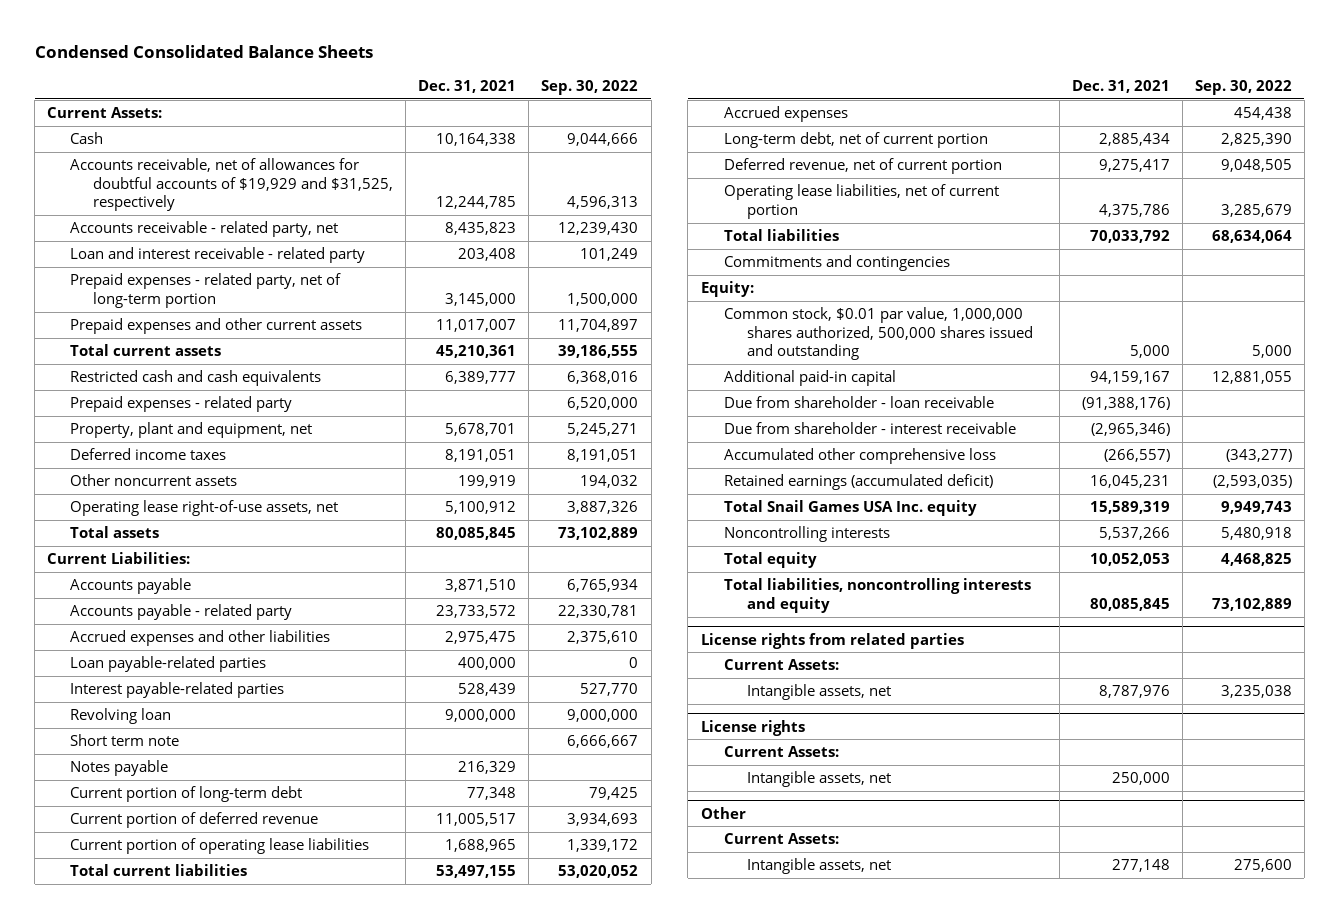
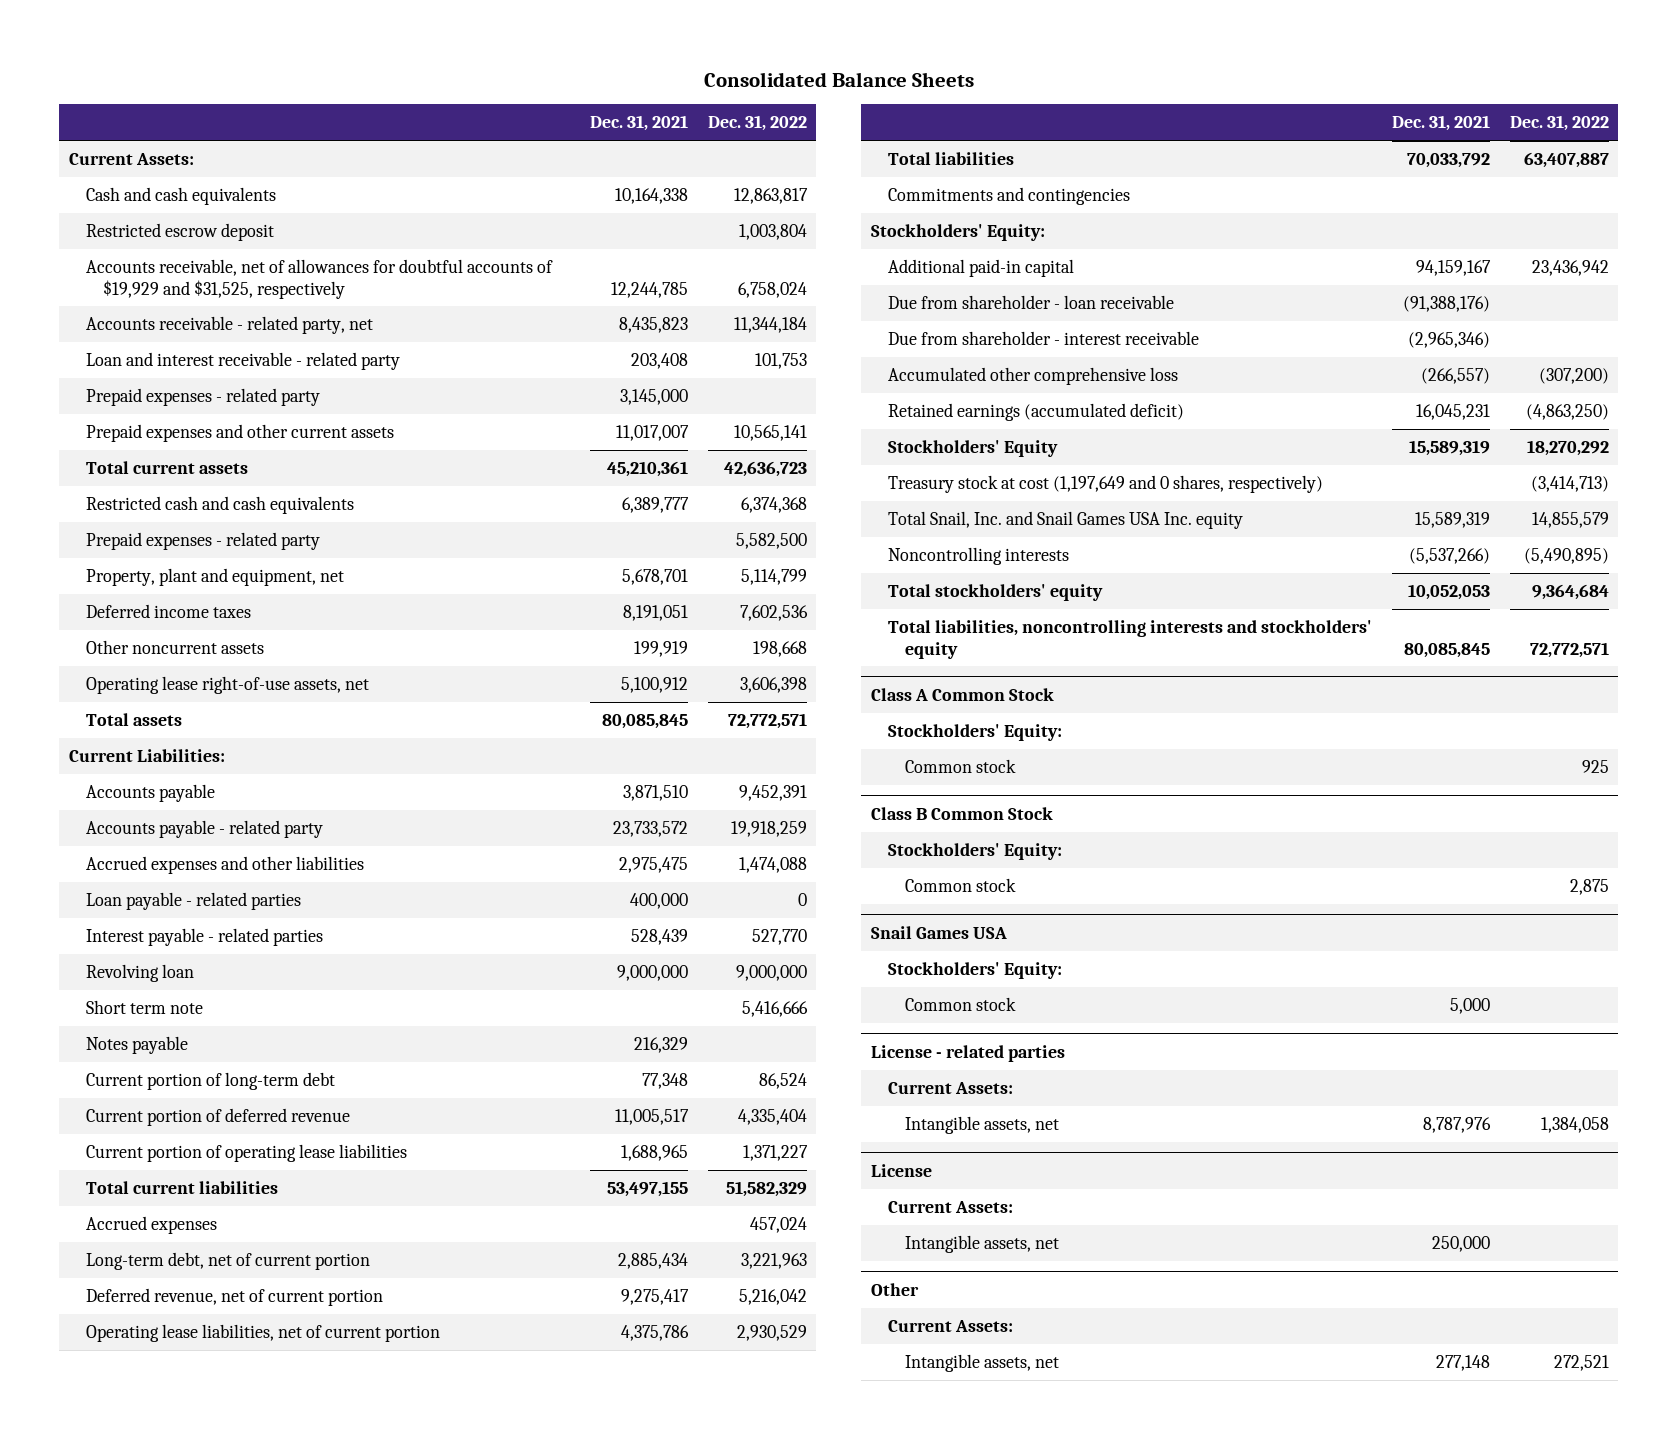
- Condensed Consolidated Balance Sheets
+ Consolidated Balance Sheets
- | Dec. 31, 2021 | Sep. 30, 2022
+ | Dec. 31, 2021 | Dec. 31, 2022
- Cash | 10,164,338 | 9,044,666
+ Cash and cash equivalents | 10,164,338 | 12,863,817
+ Restricted escrow deposit | | 1,003,804
- Prepaid expenses - related party, net of long-term portion | 3,145,000 | 1,500,000
+ Prepaid expenses - related party | 3,145,000 |
- Loan payable-related parties | 400,000 | 0
- Interest payable-related parties | 528,439 | 527,770
+ Loan payable - related parties | 400,000 | 0
+ Interest payable - related parties | 528,439 | 527,770
- Equity:
- Common stock, $0.01 par value, 1,000,000 shares authorized, 500,000 shares issued and outstanding | 5,000 | 5,000
+ Stockholders' Equity:
- Total Snail Games USA Inc. equity | 15,589,319 | 9,949,743
- Noncontrolling interests | 5,537,266 | 5,480,918
- Total equity | 10,052,053 | 4,468,825
- Total liabilities, noncontrolling interests and equity | 80,085,845 | 73,102,889
- License rights from related parties
+ Stockholders' Equity | 15,589,319 | 18,270,292
+ Treasury stock at cost (1,197,649 and 0 shares, respectively) | | (3,414,713)
+ Total Snail, Inc. and Snail Games USA Inc. equity | 15,589,319 | 14,855,579
+ Noncontrolling interests | (5,537,266) | (5,490,895)
+ Total stockholders' equity | 10,052,053 | 9,364,684
+ Total liabilities, noncontrolling interests and stockholders' equity | 80,085,845 | 72,772,571
+ Class A Common Stock
+ Stockholders' Equity:
+ Common stock | | 925
+ Class B Common Stock
+ Stockholders' Equity:
+ Common stock | | 2,875
+ Snail Games USA
+ Stockholders' Equity:
+ Common stock | 5,000 |
+ License - related parties
- License rights
+ License

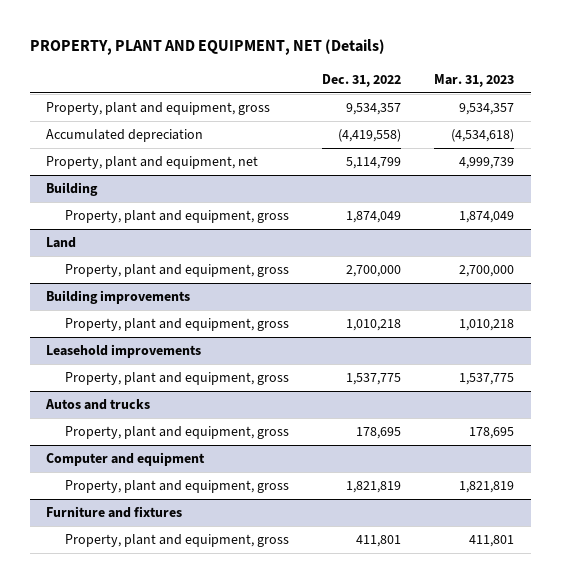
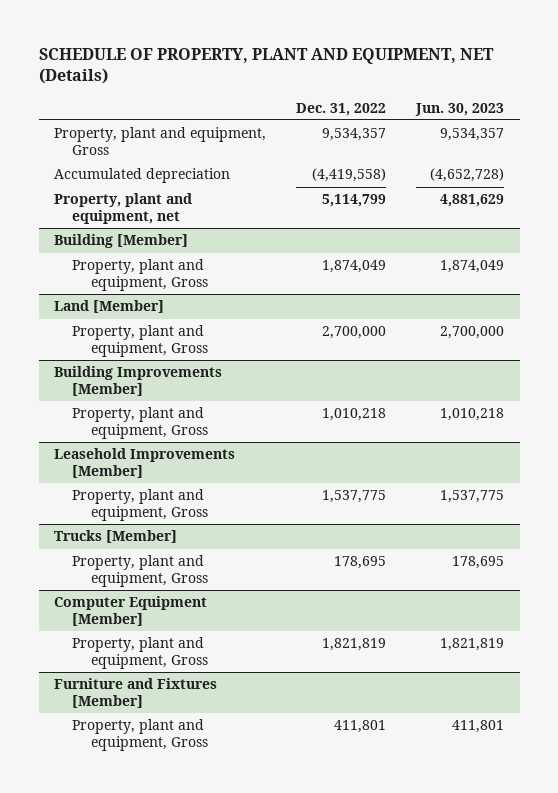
- PROPERTY, PLANT AND EQUIPMENT, NET (Details)
+ SCHEDULE OF PROPERTY, PLANT AND EQUIPMENT, NET (Details)
- | Dec. 31, 2022 | Mar. 31, 2023
+ | Dec. 31, 2022 | Jun. 30, 2023
- Property, plant and equipment, gross | 9,534,357 | 9,534,357
+ Property, plant and equipment, Gross | 9,534,357 | 9,534,357
- Building
- Property, plant and equipment, gross | 1,874,049 | 1,874,049
- Land
- Property, plant and equipment, gross | 2,700,000 | 2,700,000
- Building improvements
- Property, plant and equipment, gross | 1,010,218 | 1,010,218
- Leasehold improvements
- Property, plant and equipment, gross | 1,537,775 | 1,537,775
- Autos and trucks
- Property, plant and equipment, gross | 178,695 | 178,695
- Computer and equipment
- Property, plant and equipment, gross | 1,821,819 | 1,821,819
- Furniture and fixtures
- Property, plant and equipment, gross | 411,801 | 411,801
+ Building [Member]
+ Property, plant and equipment, Gross | 1,874,049 | 1,874,049
+ Land [Member]
+ Property, plant and equipment, Gross | 2,700,000 | 2,700,000
+ Building Improvements [Member]
+ Property, plant and equipment, Gross | 1,010,218 | 1,010,218
+ Leasehold Improvements [Member]
+ Property, plant and equipment, Gross | 1,537,775 | 1,537,775
+ Trucks [Member]
+ Property, plant and equipment, Gross | 178,695 | 178,695
+ Computer Equipment [Member]
+ Property, plant and equipment, Gross | 1,821,819 | 1,821,819
+ Furniture and Fixtures [Member]
+ Property, plant and equipment, Gross | 411,801 | 411,801

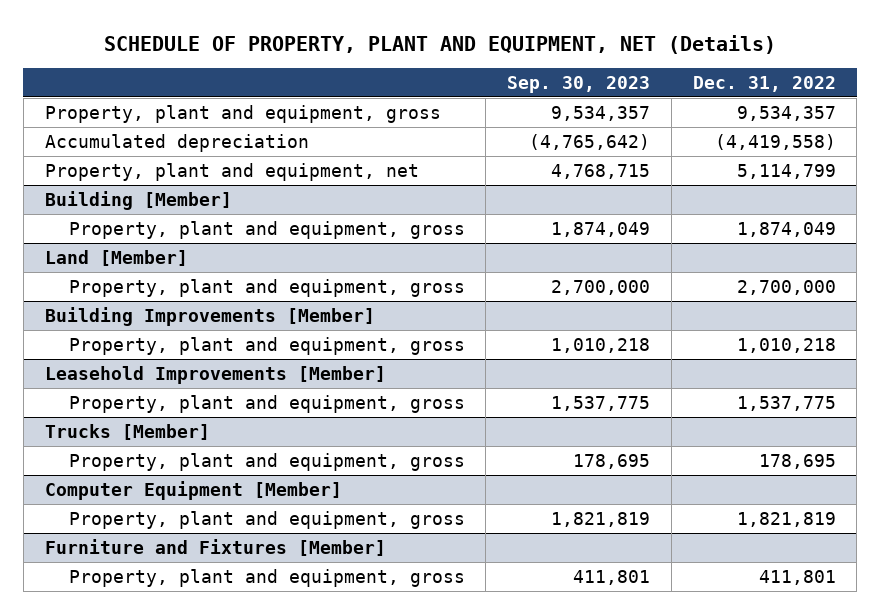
- | Dec. 31, 2022 | Jun. 30, 2023
+ | Sep. 30, 2023 | Dec. 31, 2022
- Property, plant and equipment, Gross | 9,534,357 | 9,534,357
+ Property, plant and equipment, gross | 9,534,357 | 9,534,357
@ Building [Member]
- Property, plant and equipment, Gross | 1,874,049 | 1,874,049
+ Property, plant and equipment, gross | 1,874,049 | 1,874,049
@ Land [Member]
- Property, plant and equipment, Gross | 2,700,000 | 2,700,000
+ Property, plant and equipment, gross | 2,700,000 | 2,700,000
@ Building Improvements [Member]
- Property, plant and equipment, Gross | 1,010,218 | 1,010,218
+ Property, plant and equipment, gross | 1,010,218 | 1,010,218
@ Leasehold Improvements [Member]
- Property, plant and equipment, Gross | 1,537,775 | 1,537,775
+ Property, plant and equipment, gross | 1,537,775 | 1,537,775
@ Trucks [Member]
- Property, plant and equipment, Gross | 178,695 | 178,695
+ Property, plant and equipment, gross | 178,695 | 178,695
@ Computer Equipment [Member]
- Property, plant and equipment, Gross | 1,821,819 | 1,821,819
+ Property, plant and equipment, gross | 1,821,819 | 1,821,819
@ Furniture and Fixtures [Member]
- Property, plant and equipment, Gross | 411,801 | 411,801
+ Property, plant and equipment, gross | 411,801 | 411,801

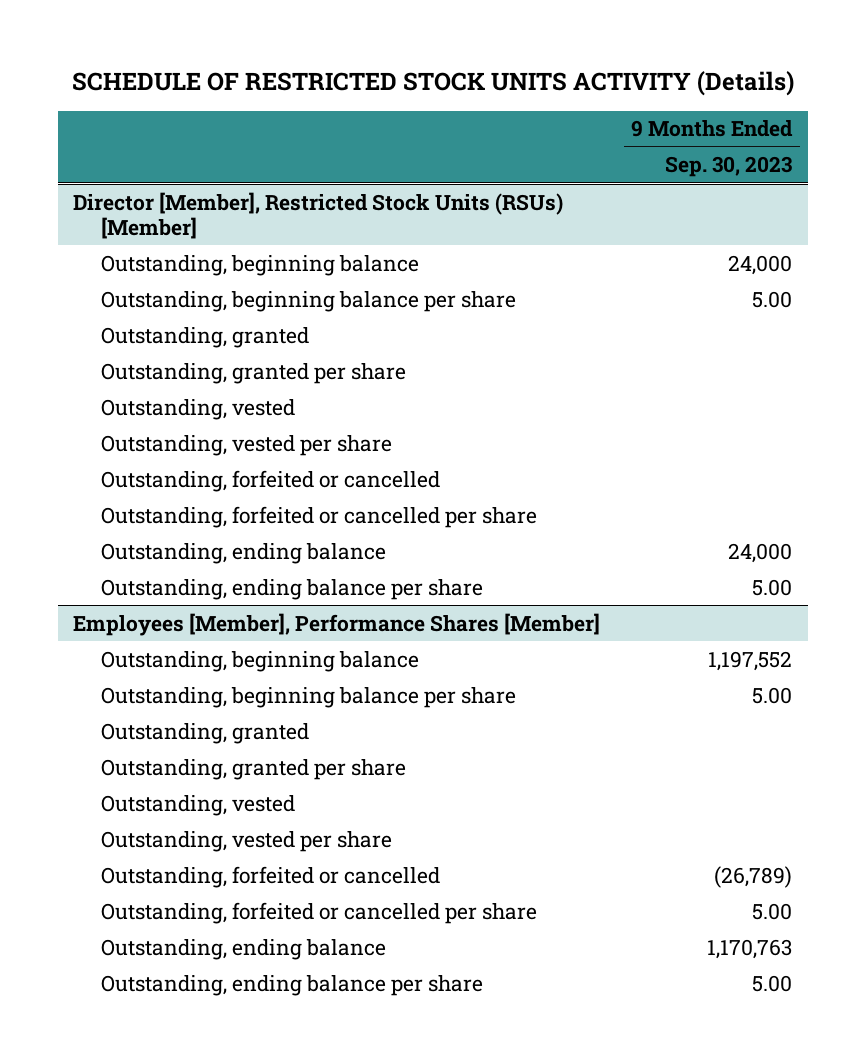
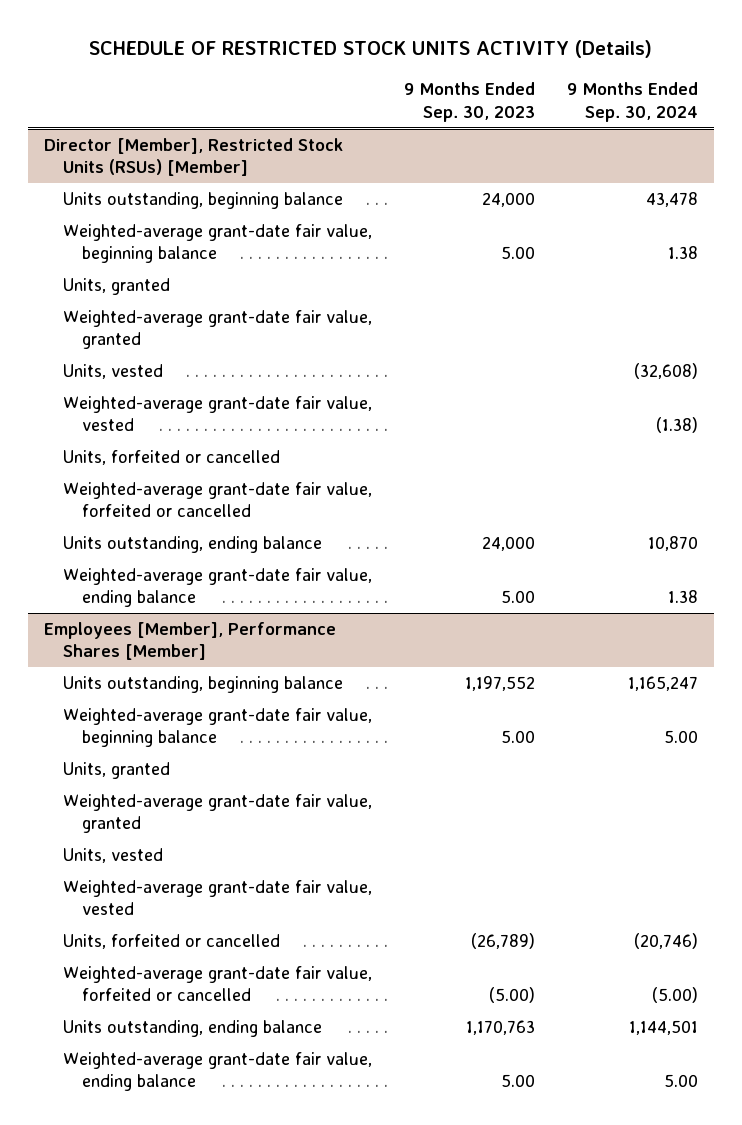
- | 9 Months Ended Sep. 30, 2023
+ | 9 Months Ended Sep. 30, 2023 | 9 Months Ended Sep. 30, 2024
@ Director [Member], Restricted Stock Units (RSUs) [Member]
- Outstanding, beginning balance | 24,000
- Outstanding, beginning balance per share | 5.00
- Outstanding, granted
- Outstanding, granted per share
- Outstanding, vested
- Outstanding, vested per share
- Outstanding, forfeited or cancelled
- Outstanding, forfeited or cancelled per share
- Outstanding, ending balance | 24,000
- Outstanding, ending balance per share | 5.00
+ Units outstanding, beginning balance | 24,000 | 43,478
+ Weighted-average grant-date fair value, beginning balance | 5.00 | 1.38
+ Units, granted
+ Weighted-average grant-date fair value, granted
+ Units, vested | | (32,608)
+ Weighted-average grant-date fair value, vested | | (1.38)
+ Units, forfeited or cancelled
+ Weighted-average grant-date fair value, forfeited or cancelled
+ Units outstanding, ending balance | 24,000 | 10,870
+ Weighted-average grant-date fair value, ending balance | 5.00 | 1.38
@ Employees [Member], Performance Shares [Member]
- Outstanding, beginning balance | 1,197,552
- Outstanding, beginning balance per share | 5.00
- Outstanding, granted
- Outstanding, granted per share
- Outstanding, vested
- Outstanding, vested per share
- Outstanding, forfeited or cancelled | (26,789)
- Outstanding, forfeited or cancelled per share | 5.00
- Outstanding, ending balance | 1,170,763
- Outstanding, ending balance per share | 5.00
+ Units outstanding, beginning balance | 1,197,552 | 1,165,247
+ Weighted-average grant-date fair value, beginning balance | 5.00 | 5.00
+ Units, granted
+ Weighted-average grant-date fair value, granted
+ Units, vested
+ Weighted-average grant-date fair value, vested
+ Units, forfeited or cancelled | (26,789) | (20,746)
+ Weighted-average grant-date fair value, forfeited or cancelled | (5.00) | (5.00)
+ Units outstanding, ending balance | 1,170,763 | 1,144,501
+ Weighted-average grant-date fair value, ending balance | 5.00 | 5.00

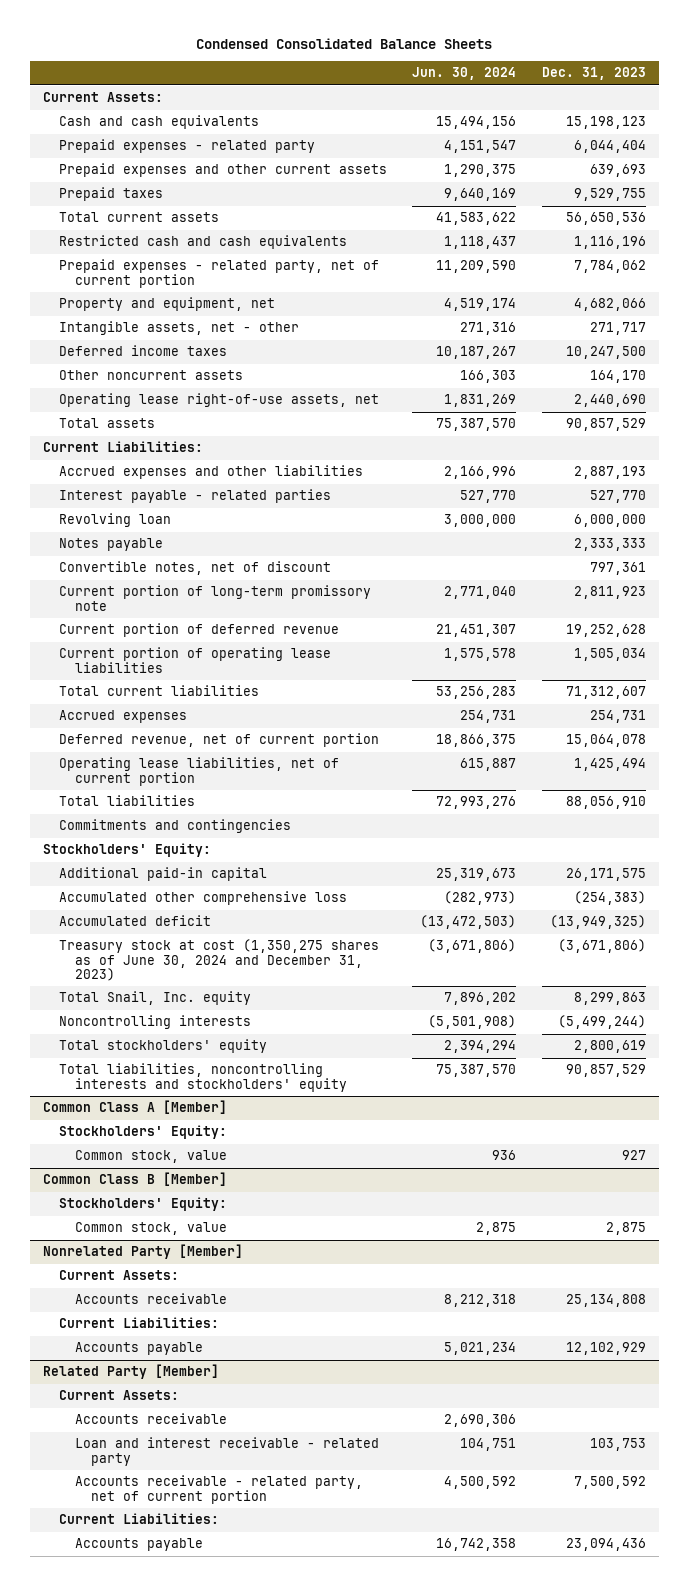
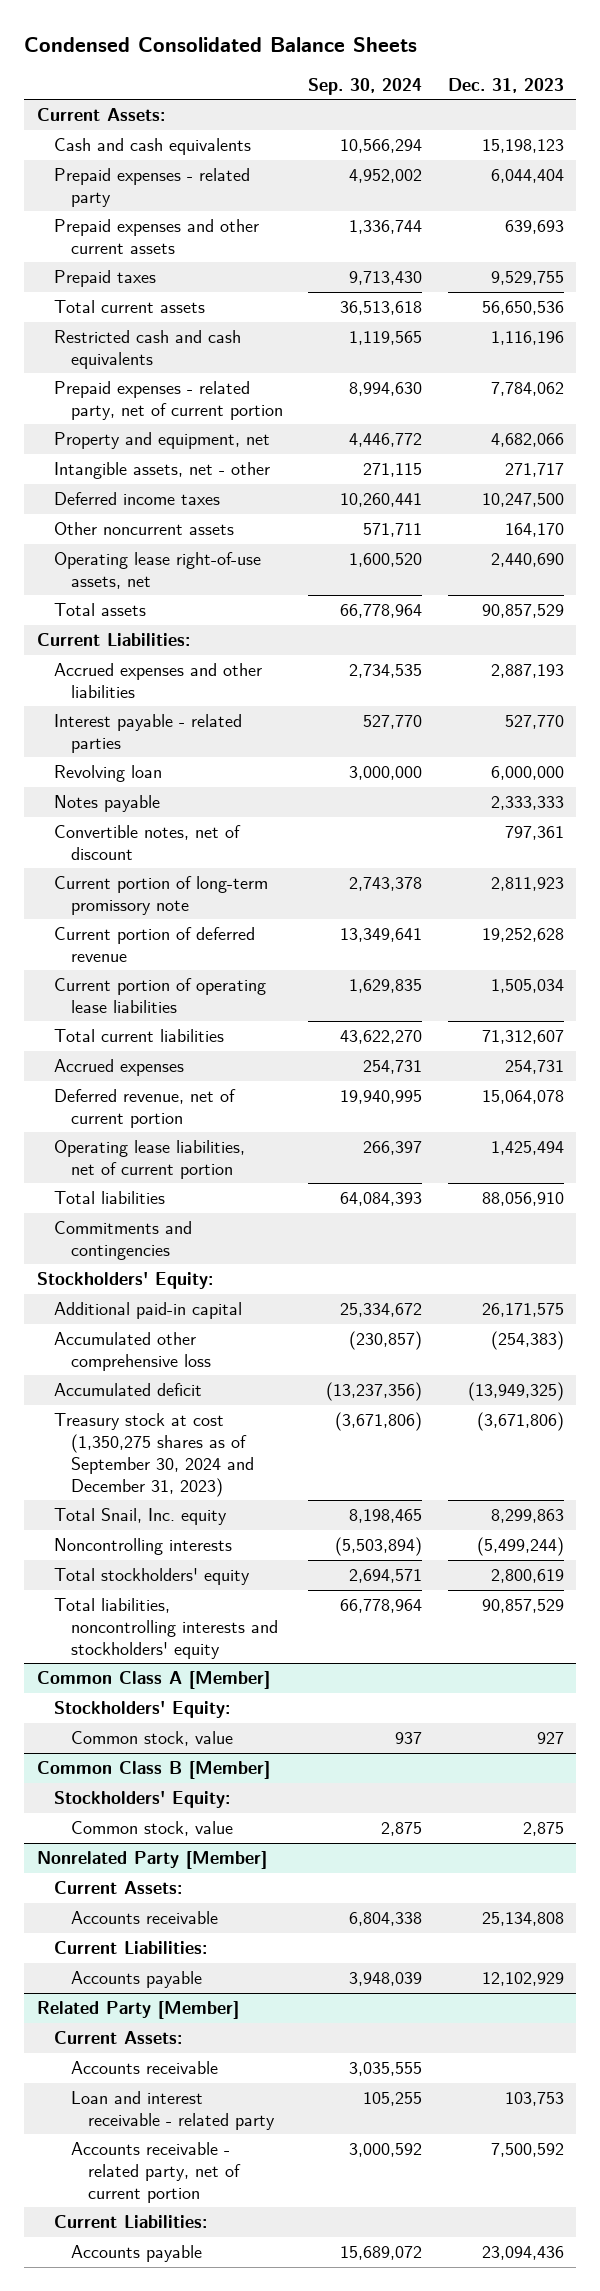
- | Jun. 30, 2024 | Dec. 31, 2023
+ | Sep. 30, 2024 | Dec. 31, 2023
- Treasury stock at cost (1,350,275 shares as of June 30, 2024 and December 31, 2023) | (3,671,806) | (3,671,806)
+ Treasury stock at cost (1,350,275 shares as of September 30, 2024 and December 31, 2023) | (3,671,806) | (3,671,806)

